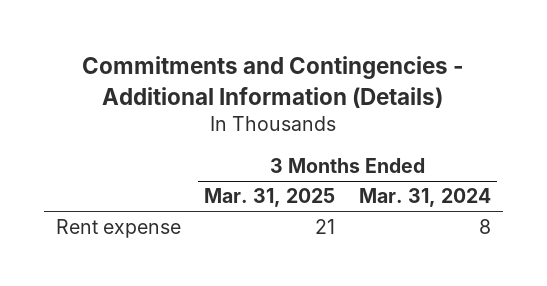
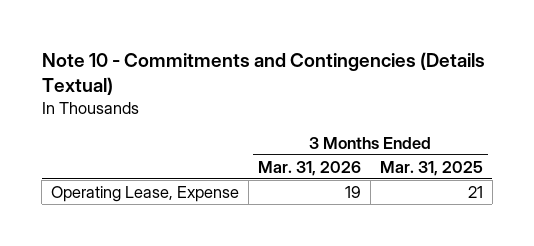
- Commitments and Contingencies - Additional Information (Details)
+ Note 10 - Commitments and Contingencies (Details Textual)
- | 3 Months Ended Mar. 31, 2025 | 3 Months Ended Mar. 31, 2024
+ | 3 Months Ended Mar. 31, 2026 | 3 Months Ended Mar. 31, 2025
- Rent expense | 21 | 8
+ Operating Lease, Expense | 19 | 21

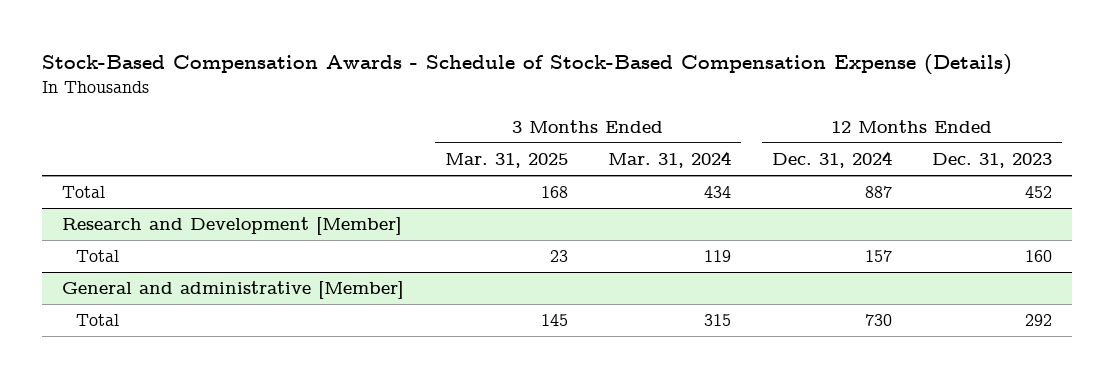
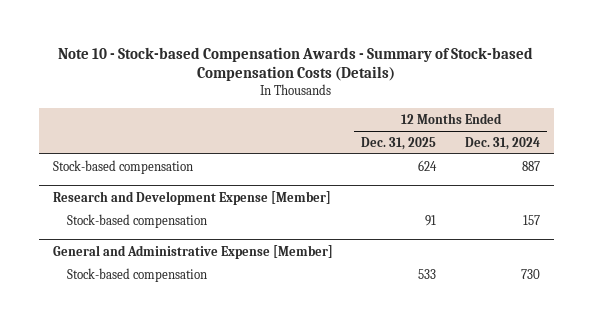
- Stock-Based Compensation Awards - Schedule of Stock-Based Compensation Expense (Details)
+ Note 10 - Stock-based Compensation Awards - Summary of Stock-based Compensation Costs (Details)
- | 3 Months Ended Mar. 31, 2025 | 3 Months Ended Mar. 31, 2024 | 12 Months Ended Dec. 31, 2024 | 12 Months Ended Dec. 31, 2023
+ | 12 Months Ended Dec. 31, 2025 | 12 Months Ended Dec. 31, 2024
- Total | 168 | 434 | 887 | 452
- Research and Development [Member]
- Total | 23 | 119 | 157 | 160
- General and administrative [Member]
- Total | 145 | 315 | 730 | 292
+ Stock-based compensation | 624 | 887
+ Research and Development Expense [Member]
+ Stock-based compensation | 91 | 157
+ General and Administrative Expense [Member]
+ Stock-based compensation | 533 | 730

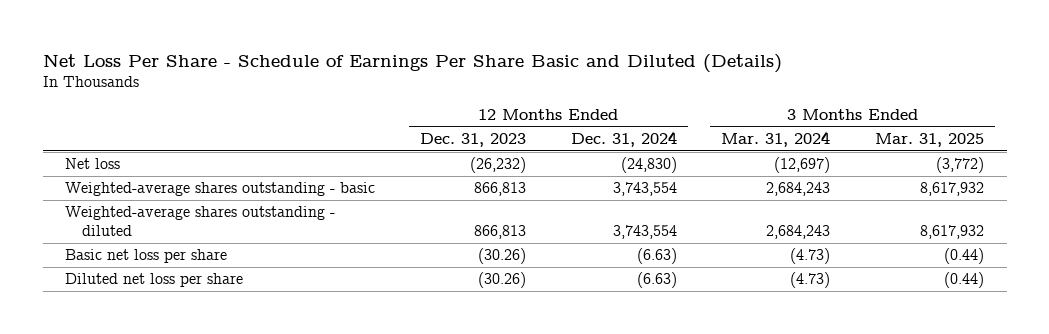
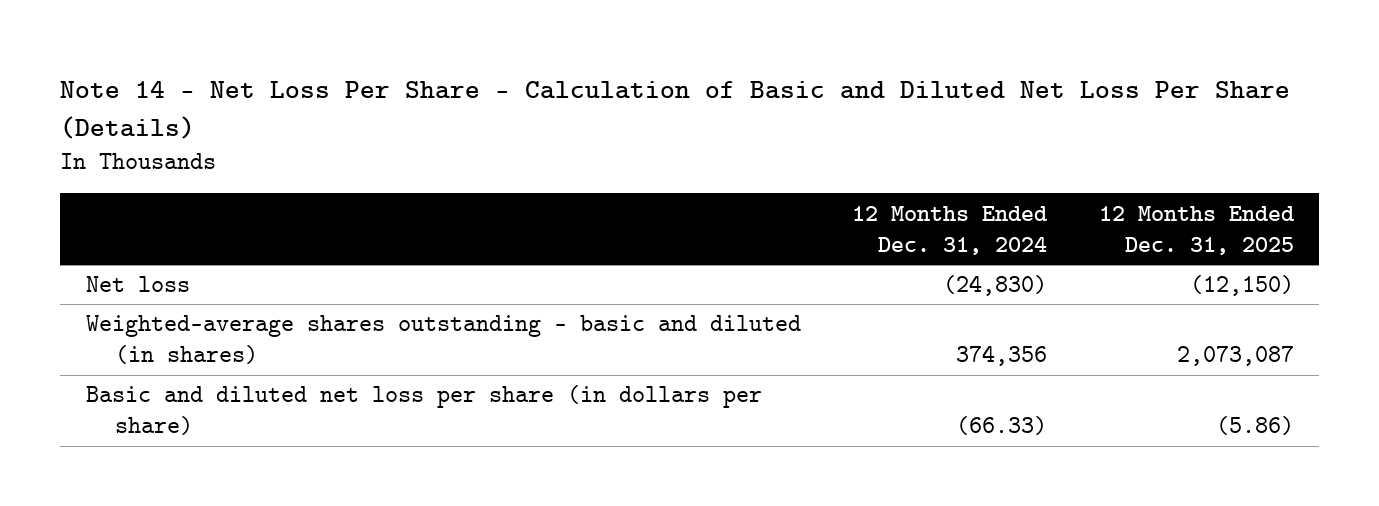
- Net Loss Per Share - Schedule of Earnings Per Share Basic and Diluted (Details)
+ Note 14 - Net Loss Per Share - Calculation of Basic and Diluted Net Loss Per Share (Details)
- | 12 Months Ended Dec. 31, 2023 | 12 Months Ended Dec. 31, 2024 | 3 Months Ended Mar. 31, 2024 | 3 Months Ended Mar. 31, 2025
+ | 12 Months Ended Dec. 31, 2024 | 12 Months Ended Dec. 31, 2025
- Weighted-average shares outstanding - basic | 866,813 | 3,743,554 | 2,684,243 | 8,617,932
- Weighted-average shares outstanding - diluted | 866,813 | 3,743,554 | 2,684,243 | 8,617,932
- Basic net loss per share | (30.26) | (6.63) | (4.73) | (0.44)
- Diluted net loss per share | (30.26) | (6.63) | (4.73) | (0.44)
+ Weighted-average shares outstanding - basic and diluted (in shares) | 374,356 | 2,073,087
+ Basic and diluted net loss per share (in dollars per share) | (66.33) | (5.86)

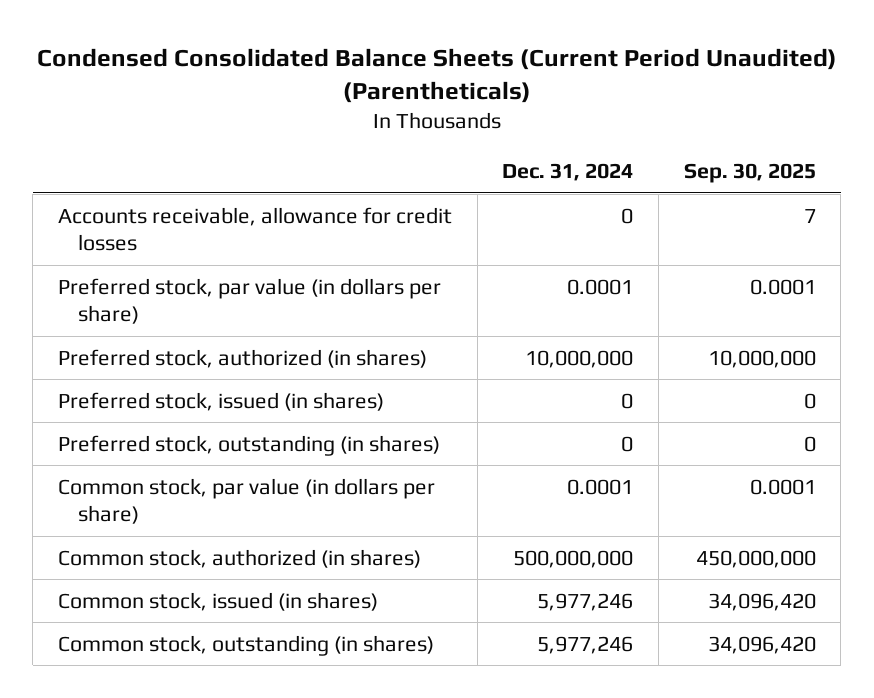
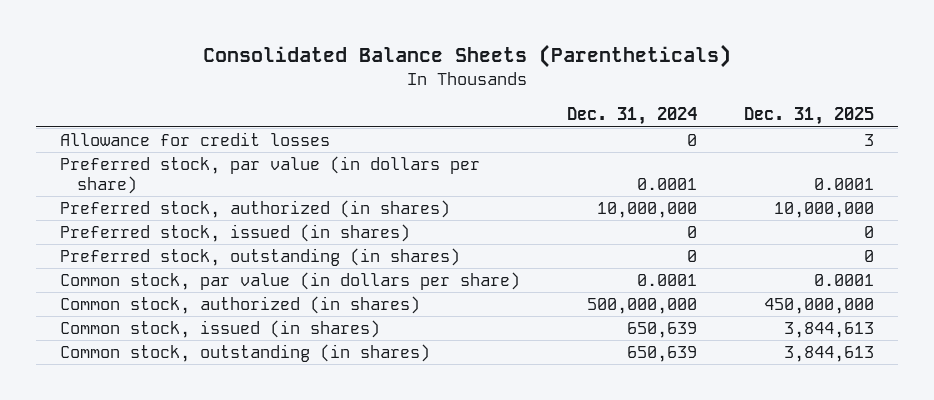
- Condensed Consolidated Balance Sheets (Current Period Unaudited) (Parentheticals)
+ Consolidated Balance Sheets (Parentheticals)
- | Dec. 31, 2024 | Sep. 30, 2025
+ | Dec. 31, 2024 | Dec. 31, 2025
- Accounts receivable, allowance for credit losses | 0 | 7
+ Allowance for credit losses | 0 | 3
- Common stock, issued (in shares) | 5,977,246 | 34,096,420
- Common stock, outstanding (in shares) | 5,977,246 | 34,096,420
+ Common stock, issued (in shares) | 650,639 | 3,844,613
+ Common stock, outstanding (in shares) | 650,639 | 3,844,613

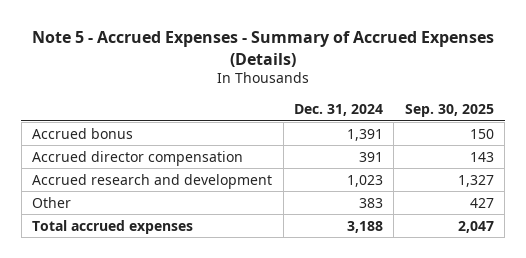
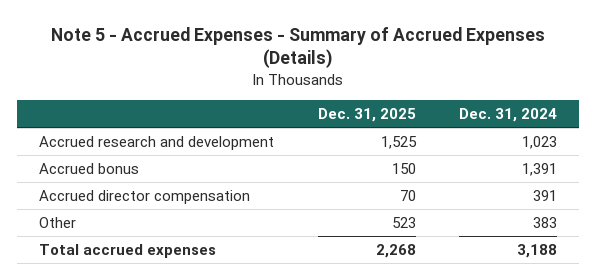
- | Dec. 31, 2024 | Sep. 30, 2025
+ | Dec. 31, 2025 | Dec. 31, 2024
moved up: Accrued research and development | 1,525 | 1,023

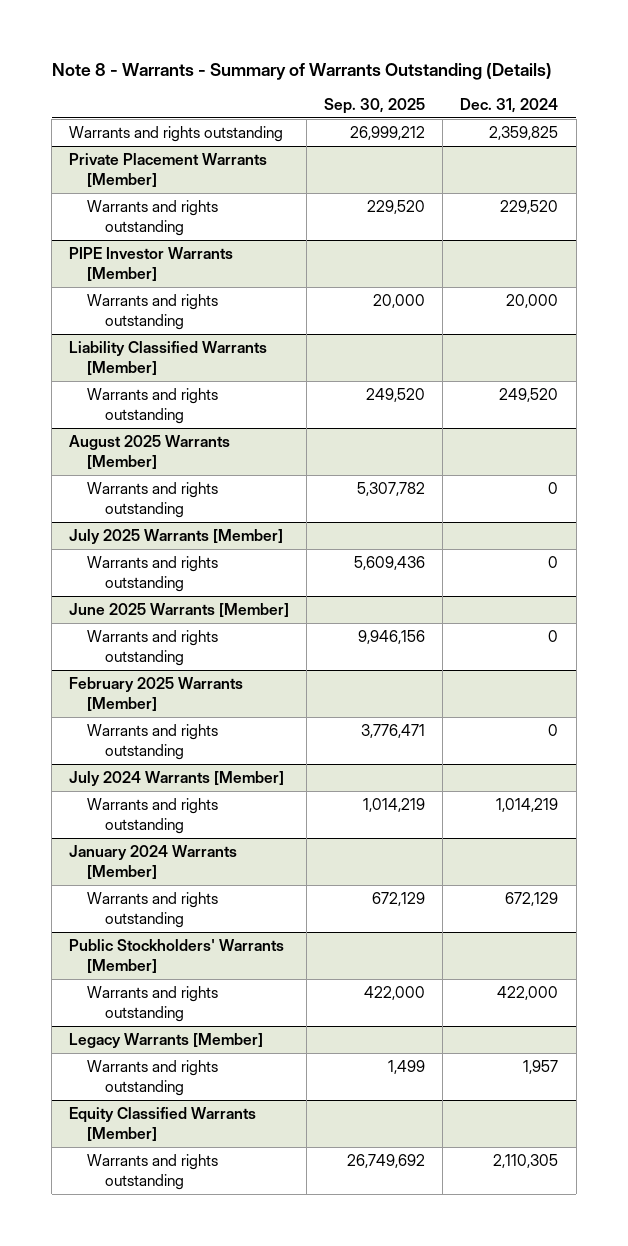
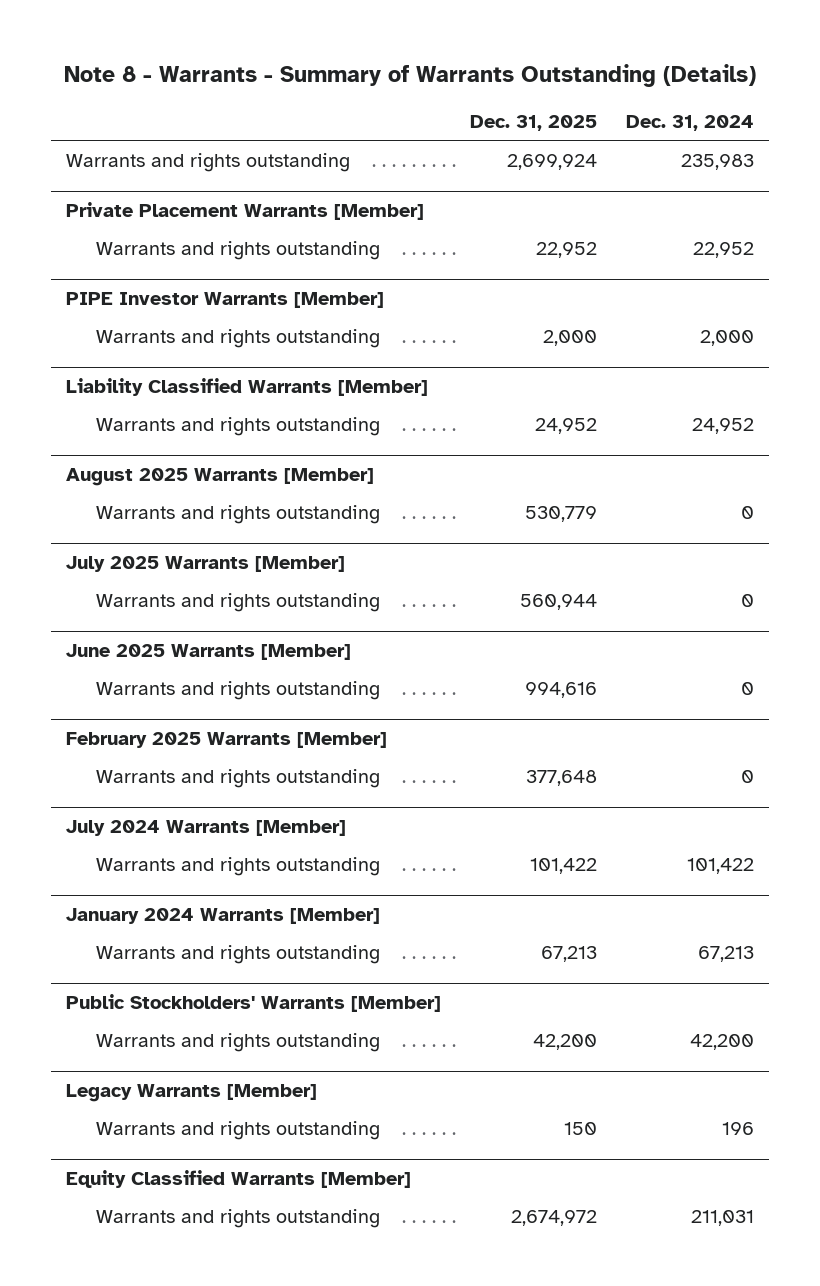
- | Sep. 30, 2025 | Dec. 31, 2024
+ | Dec. 31, 2025 | Dec. 31, 2024
- Warrants and rights outstanding | 26,999,212 | 2,359,825
+ Warrants and rights outstanding | 2,699,924 | 235,983
@ Private Placement Warrants [Member]
- Warrants and rights outstanding | 229,520 | 229,520
+ Warrants and rights outstanding | 22,952 | 22,952
@ PIPE Investor Warrants [Member]
- Warrants and rights outstanding | 20,000 | 20,000
+ Warrants and rights outstanding | 2,000 | 2,000
@ Liability Classified Warrants [Member]
- Warrants and rights outstanding | 249,520 | 249,520
+ Warrants and rights outstanding | 24,952 | 24,952
@ July 2024 Warrants [Member]
- Warrants and rights outstanding | 1,014,219 | 1,014,219
+ Warrants and rights outstanding | 101,422 | 101,422
@ January 2024 Warrants [Member]
- Warrants and rights outstanding | 672,129 | 672,129
+ Warrants and rights outstanding | 67,213 | 67,213
@ Public Stockholders' Warrants [Member]
- Warrants and rights outstanding | 422,000 | 422,000
+ Warrants and rights outstanding | 42,200 | 42,200
@ Legacy Warrants [Member]
- Warrants and rights outstanding | 1,499 | 1,957
+ Warrants and rights outstanding | 150 | 196
@ Equity Classified Warrants [Member]
- Warrants and rights outstanding | 26,749,692 | 2,110,305
+ Warrants and rights outstanding | 2,674,972 | 211,031

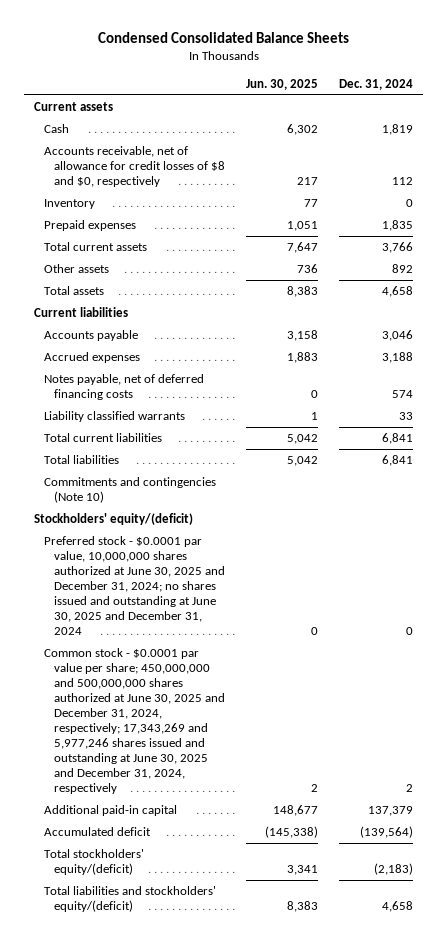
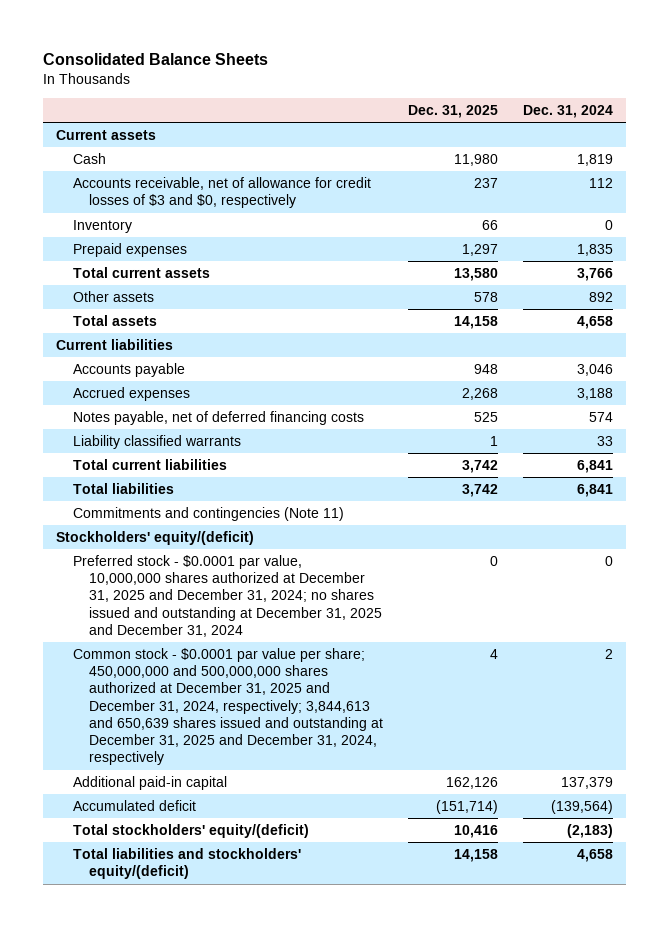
- Condensed Consolidated Balance Sheets
+ Consolidated Balance Sheets
- | Jun. 30, 2025 | Dec. 31, 2024
+ | Dec. 31, 2025 | Dec. 31, 2024
- Accounts receivable, net of allowance for credit losses of $8 and $0, respectively | 217 | 112
+ Accounts receivable, net of allowance for credit losses of $3 and $0, respectively | 237 | 112
- Commitments and contingencies (Note 10)
+ Commitments and contingencies (Note 11)
- Preferred stock - $0.0001 par value, 10,000,000 shares authorized at June 30, 2025 and December 31, 2024; no shares issued and outstanding at June 30, 2025 and December 31, 2024 | 0 | 0
- Common stock - $0.0001 par value per share; 450,000,000 and 500,000,000 shares authorized at June 30, 2025 and December 31, 2024, respectively; 17,343,269 and 5,977,246 shares issued and outstanding at June 30, 2025 and December 31, 2024, respectively | 2 | 2
+ Preferred stock - $0.0001 par value, 10,000,000 shares authorized at December 31, 2025 and December 31, 2024; no shares issued and outstanding at December 31, 2025 and December 31, 2024 | 0 | 0
+ Common stock - $0.0001 par value per share; 450,000,000 and 500,000,000 shares authorized at December 31, 2025 and December 31, 2024, respectively; 3,844,613 and 650,639 shares issued and outstanding at December 31, 2025 and December 31, 2024, respectively | 4 | 2

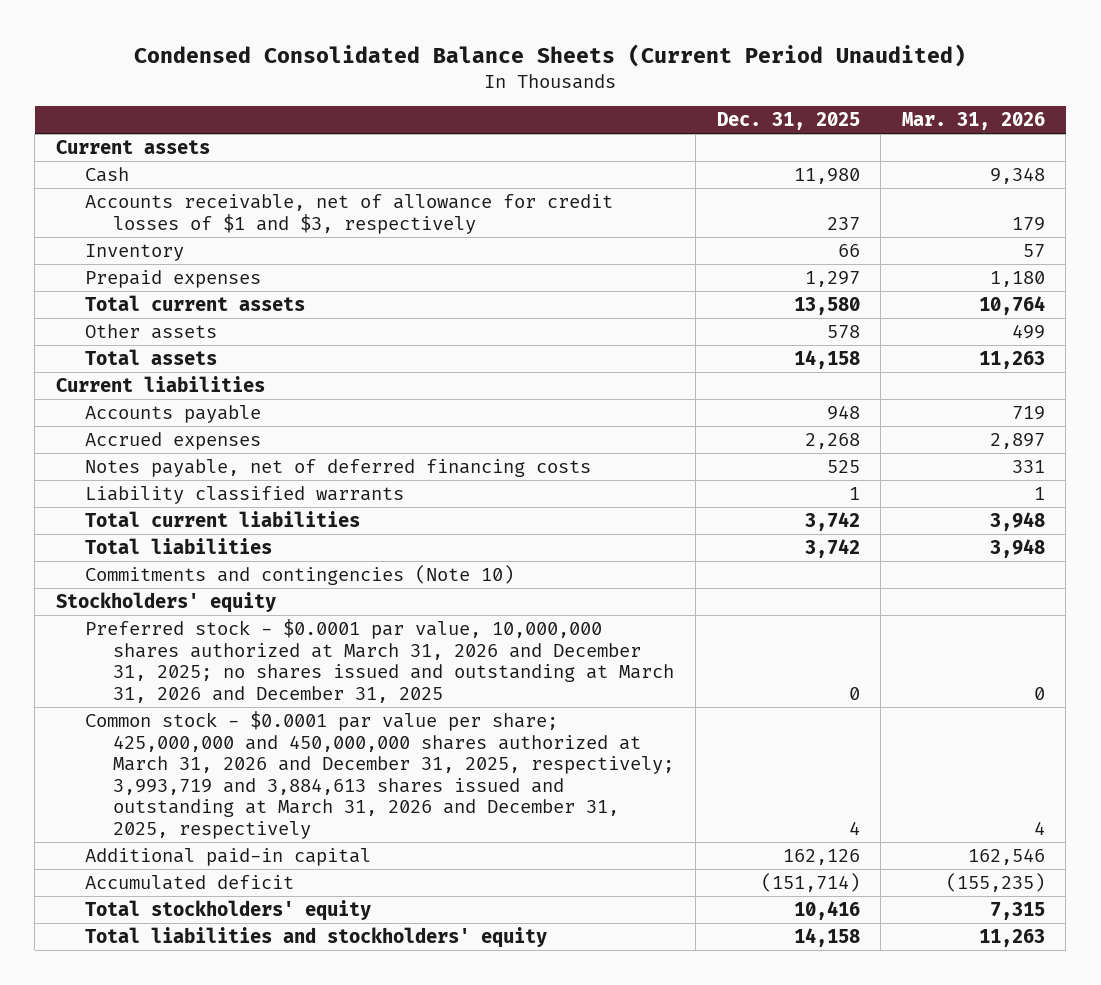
- Consolidated Balance Sheets
+ Condensed Consolidated Balance Sheets (Current Period Unaudited)
- | Dec. 31, 2025 | Dec. 31, 2024
+ | Dec. 31, 2025 | Mar. 31, 2026
- Accounts receivable, net of allowance for credit losses of $3 and $0, respectively | 237 | 112
+ Accounts receivable, net of allowance for credit losses of $1 and $3, respectively | 237 | 179
- Commitments and contingencies (Note 11)
- Stockholders' equity/(deficit)
- Preferred stock - $0.0001 par value, 10,000,000 shares authorized at December 31, 2025 and December 31, 2024; no shares issued and outstanding at December 31, 2025 and December 31, 2024 | 0 | 0
- Common stock - $0.0001 par value per share; 450,000,000 and 500,000,000 shares authorized at December 31, 2025 and December 31, 2024, respectively; 3,844,613 and 650,639 shares issued and outstanding at December 31, 2025 and December 31, 2024, respectively | 4 | 2
+ Commitments and contingencies (Note 10)
+ Stockholders' equity
+ Preferred stock - $0.0001 par value, 10,000,000 shares authorized at March 31, 2026 and December 31, 2025; no shares issued and outstanding at March 31, 2026 and December 31, 2025 | 0 | 0
+ Common stock - $0.0001 par value per share; 425,000,000 and 450,000,000 shares authorized at March 31, 2026 and December 31, 2025, respectively; 3,993,719 and 3,884,613 shares issued and outstanding at March 31, 2026 and December 31, 2025, respectively | 4 | 4
- Total stockholders' equity/(deficit) | 10,416 | (2,183)
- Total liabilities and stockholders' equity/(deficit) | 14,158 | 4,658
+ Total stockholders' equity | 10,416 | 7,315
+ Total liabilities and stockholders' equity | 14,158 | 11,263

